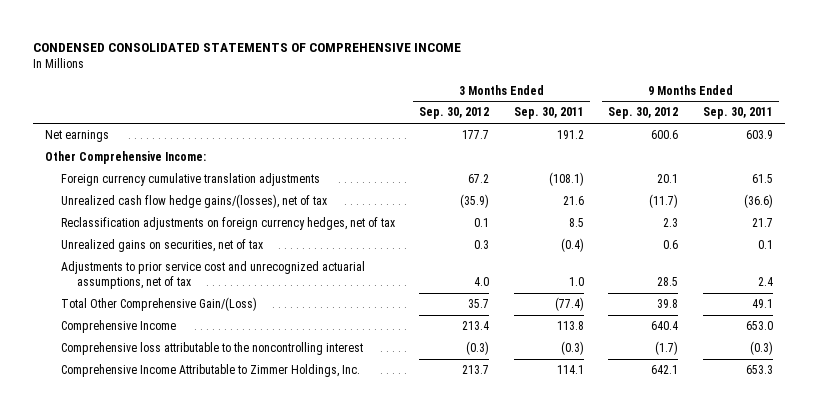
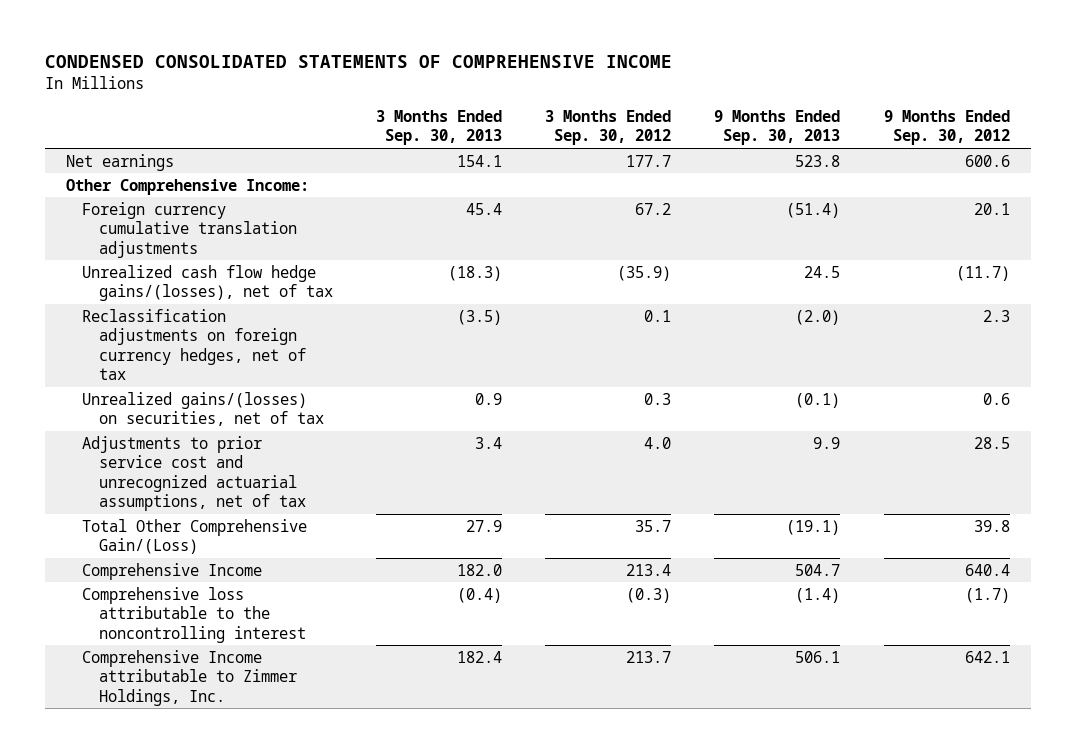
- | 3 Months Ended Sep. 30, 2012 | 3 Months Ended Sep. 30, 2011 | 9 Months Ended Sep. 30, 2012 | 9 Months Ended Sep. 30, 2011
+ | 3 Months Ended Sep. 30, 2013 | 3 Months Ended Sep. 30, 2012 | 9 Months Ended Sep. 30, 2013 | 9 Months Ended Sep. 30, 2012
- Unrealized gains on securities, net of tax | 0.3 | (0.4) | 0.6 | 0.1
+ Unrealized gains/(losses) on securities, net of tax | 0.9 | 0.3 | (0.1) | 0.6
- Comprehensive Income Attributable to Zimmer Holdings, Inc. | 213.7 | 114.1 | 642.1 | 653.3
+ Comprehensive Income attributable to Zimmer Holdings, Inc. | 182.4 | 213.7 | 506.1 | 642.1

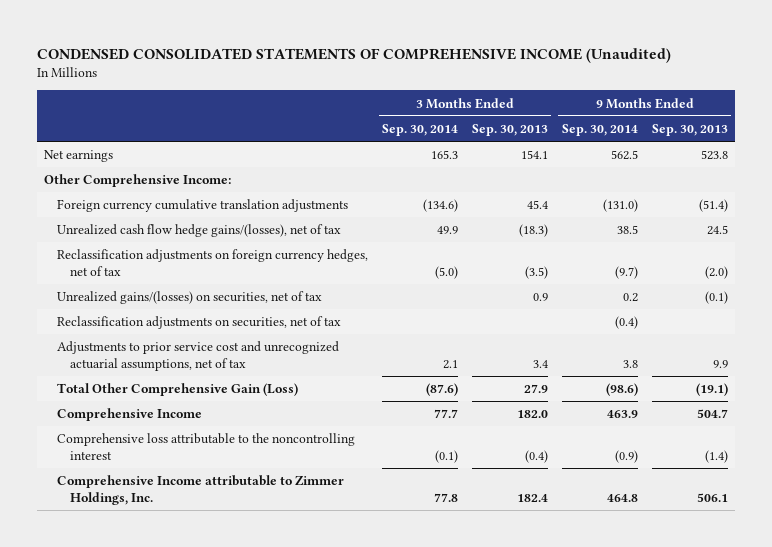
- CONDENSED CONSOLIDATED STATEMENTS OF COMPREHENSIVE INCOME
+ CONDENSED CONSOLIDATED STATEMENTS OF COMPREHENSIVE INCOME (Unaudited)
- | 3 Months Ended Sep. 30, 2013 | 3 Months Ended Sep. 30, 2012 | 9 Months Ended Sep. 30, 2013 | 9 Months Ended Sep. 30, 2012
+ | 3 Months Ended Sep. 30, 2014 | 3 Months Ended Sep. 30, 2013 | 9 Months Ended Sep. 30, 2014 | 9 Months Ended Sep. 30, 2013
+ Reclassification adjustments on securities, net of tax | | | (0.4) |
- Total Other Comprehensive Gain/(Loss) | 27.9 | 35.7 | (19.1) | 39.8
+ Total Other Comprehensive Gain (Loss) | (87.6) | 27.9 | (98.6) | (19.1)

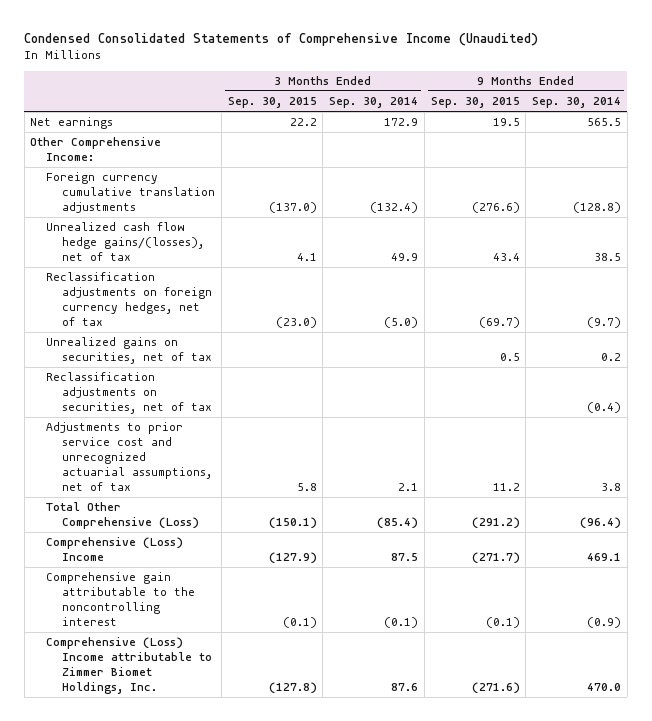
- CONDENSED CONSOLIDATED STATEMENTS OF COMPREHENSIVE INCOME (Unaudited)
+ Condensed Consolidated Statements of Comprehensive Income (Unaudited)
- | 3 Months Ended Sep. 30, 2014 | 3 Months Ended Sep. 30, 2013 | 9 Months Ended Sep. 30, 2014 | 9 Months Ended Sep. 30, 2013
+ | 3 Months Ended Sep. 30, 2015 | 3 Months Ended Sep. 30, 2014 | 9 Months Ended Sep. 30, 2015 | 9 Months Ended Sep. 30, 2014
- Net earnings | 165.3 | 154.1 | 562.5 | 523.8
+ Net earnings | 22.2 | 172.9 | 19.5 | 565.5
- Foreign currency cumulative translation adjustments | (134.6) | 45.4 | (131.0) | (51.4)
+ Foreign currency cumulative translation adjustments | (137.0) | (132.4) | (276.6) | (128.8)
- Unrealized gains/(losses) on securities, net of tax | | 0.9 | 0.2 | (0.1)
+ Unrealized gains on securities, net of tax | | | 0.5 | 0.2
- Total Other Comprehensive Gain (Loss) | (87.6) | 27.9 | (98.6) | (19.1)
- Comprehensive Income | 77.7 | 182.0 | 463.9 | 504.7
- Comprehensive loss attributable to the noncontrolling interest | (0.1) | (0.4) | (0.9) | (1.4)
- Comprehensive Income attributable to Zimmer Holdings, Inc. | 77.8 | 182.4 | 464.8 | 506.1
+ Total Other Comprehensive (Loss) | (150.1) | (85.4) | (291.2) | (96.4)
+ Comprehensive (Loss) Income | (127.9) | 87.5 | (271.7) | 469.1
+ Comprehensive gain attributable to the noncontrolling interest | (0.1) | (0.1) | (0.1) | (0.9)
+ Comprehensive (Loss) Income attributable to Zimmer Biomet Holdings, Inc. | (127.8) | 87.6 | (271.6) | 470.0

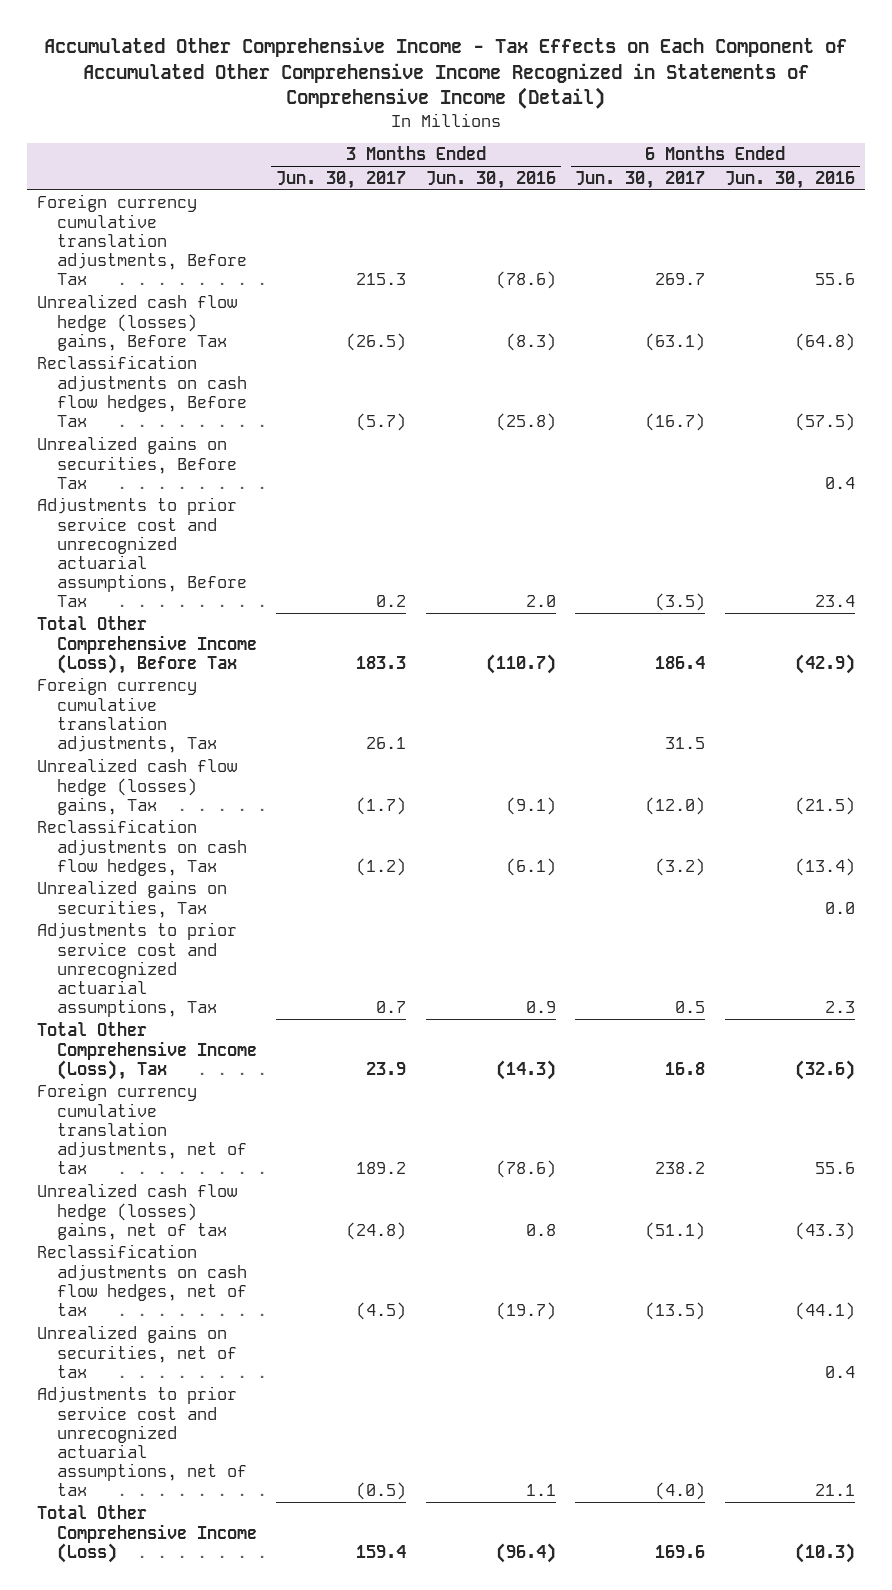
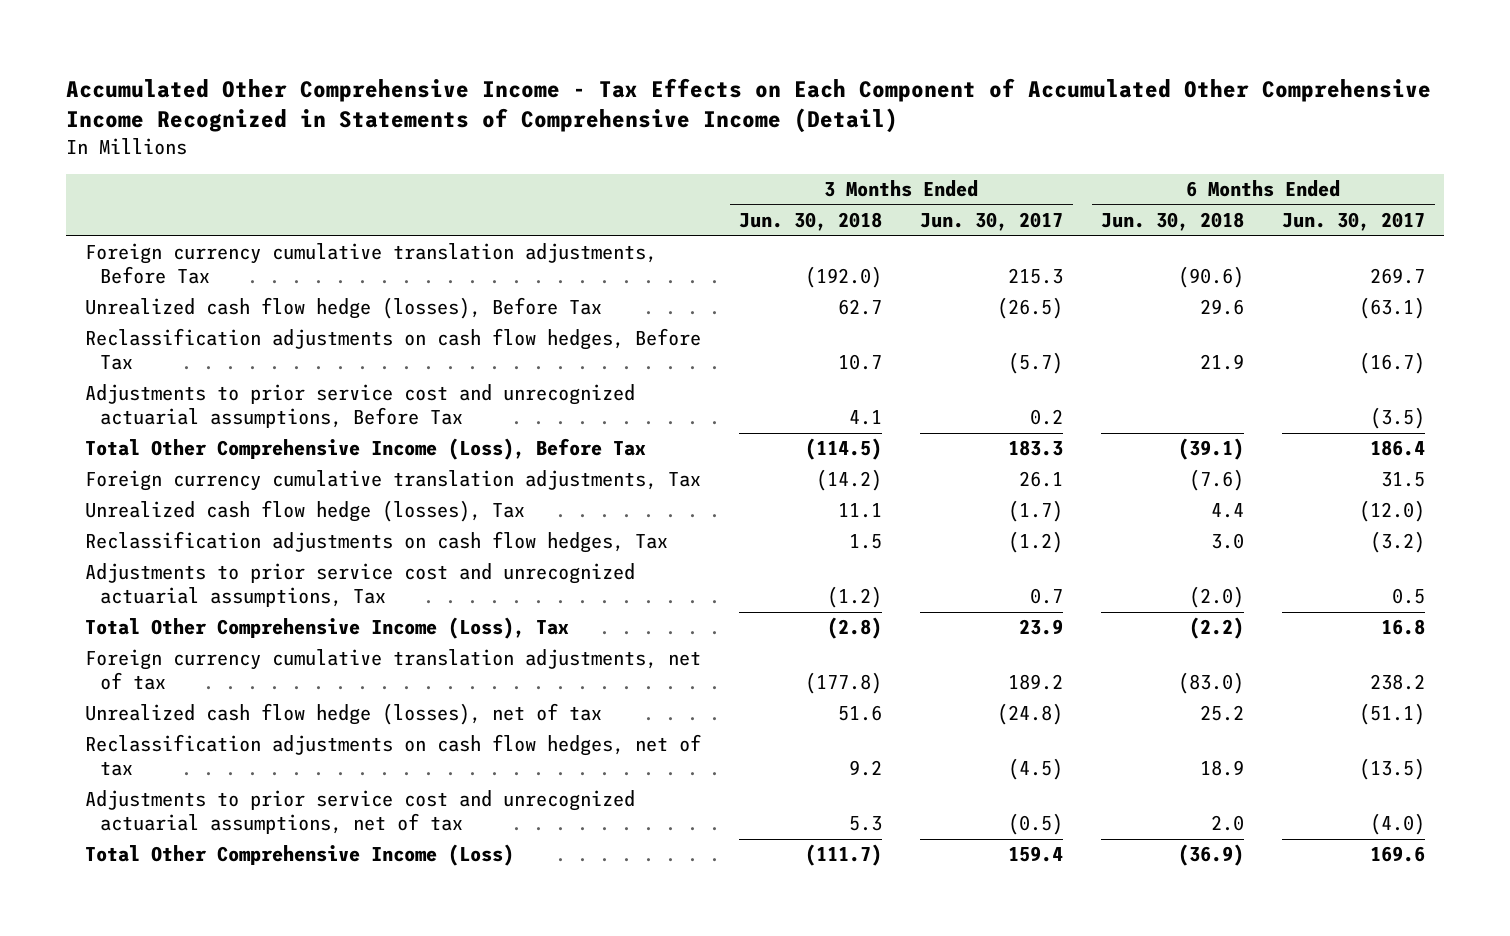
- | 3 Months Ended Jun. 30, 2017 | 3 Months Ended Jun. 30, 2016 | 6 Months Ended Jun. 30, 2017 | 6 Months Ended Jun. 30, 2016
+ | 3 Months Ended Jun. 30, 2018 | 3 Months Ended Jun. 30, 2017 | 6 Months Ended Jun. 30, 2018 | 6 Months Ended Jun. 30, 2017
- Unrealized cash flow hedge (losses) gains, Before Tax | (26.5) | (8.3) | (63.1) | (64.8)
+ Unrealized cash flow hedge (losses), Before Tax | 62.7 | (26.5) | 29.6 | (63.1)
- Unrealized gains on securities, Before Tax | | | | 0.4
- Unrealized cash flow hedge (losses) gains, Tax | (1.7) | (9.1) | (12.0) | (21.5)
+ Unrealized cash flow hedge (losses), Tax | 11.1 | (1.7) | 4.4 | (12.0)
- Unrealized gains on securities, Tax | | | | 0.0
- Unrealized cash flow hedge (losses) gains, net of tax | (24.8) | 0.8 | (51.1) | (43.3)
+ Unrealized cash flow hedge (losses), net of tax | 51.6 | (24.8) | 25.2 | (51.1)
- Unrealized gains on securities, net of tax | | | | 0.4

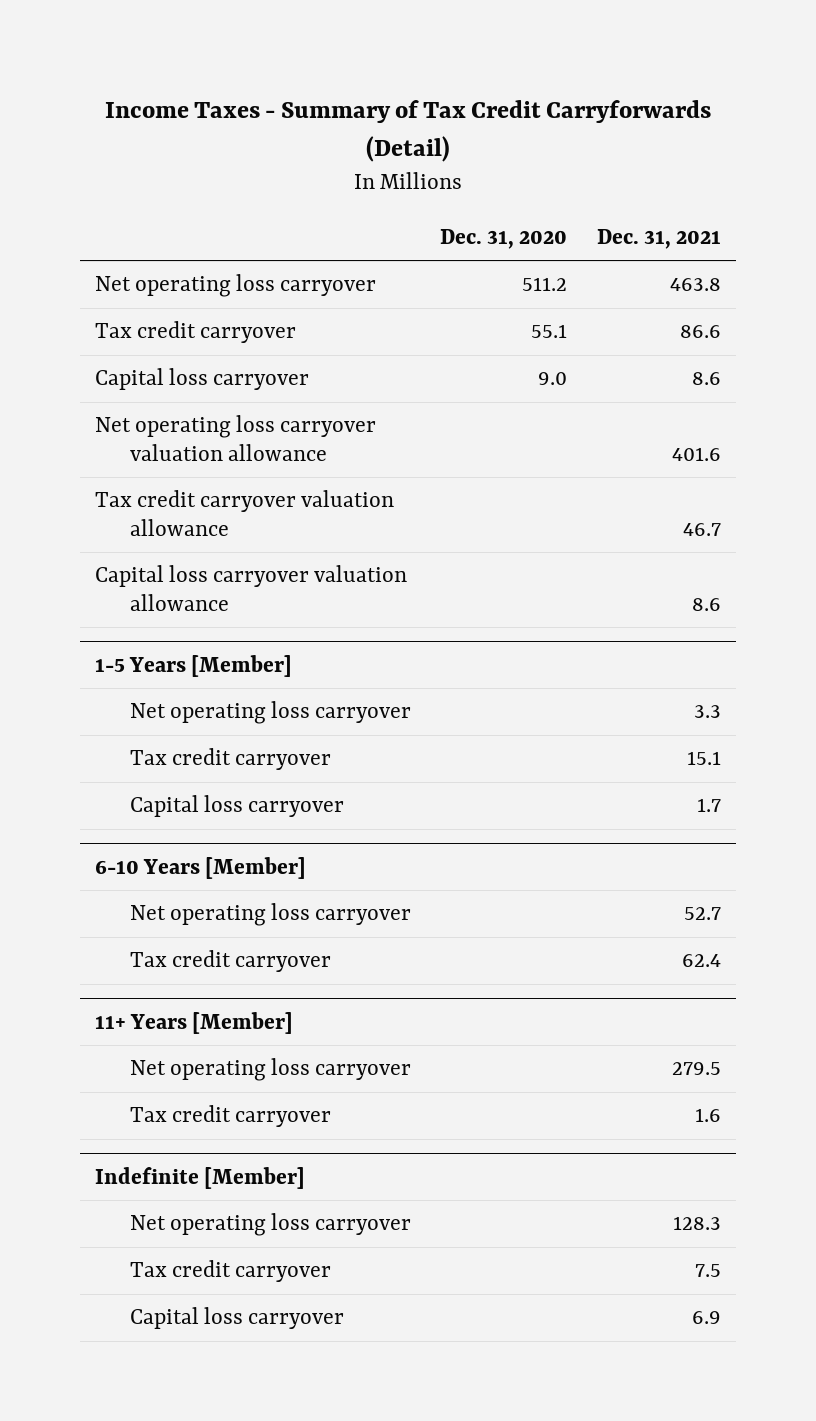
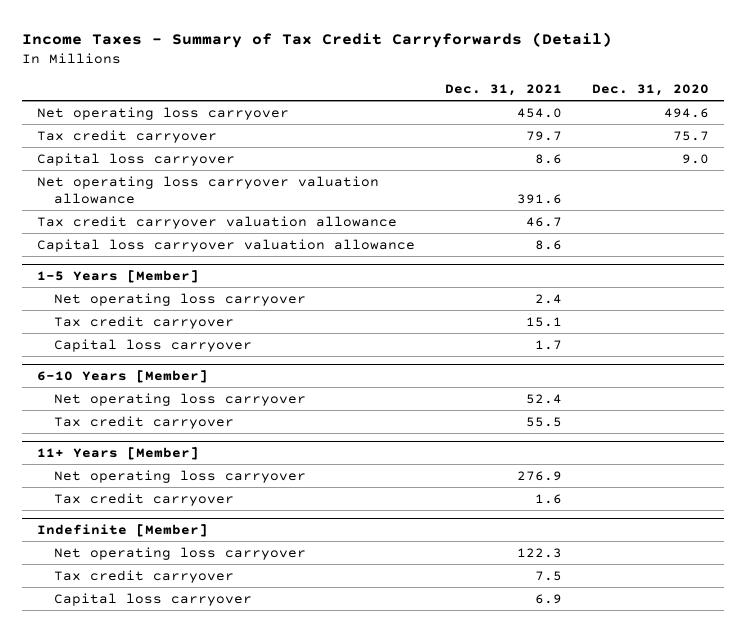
- | Dec. 31, 2020 | Dec. 31, 2021
+ | Dec. 31, 2021 | Dec. 31, 2020
- Net operating loss carryover | 511.2 | 463.8
- Tax credit carryover | 55.1 | 86.6
+ Net operating loss carryover | 454.0 | 494.6
+ Tax credit carryover | 79.7 | 75.7
- Net operating loss carryover valuation allowance | | 401.6
+ Net operating loss carryover valuation allowance | 391.6 |
@ 1-5 Years [Member]
- Net operating loss carryover | | 3.3
+ Net operating loss carryover | 2.4 |
@ 6-10 Years [Member]
- Net operating loss carryover | | 52.7
- Tax credit carryover | | 62.4
+ Net operating loss carryover | 52.4 |
+ Tax credit carryover | 55.5 |
@ 11+ Years [Member]
- Net operating loss carryover | | 279.5
+ Net operating loss carryover | 276.9 |
@ Indefinite [Member]
- Net operating loss carryover | | 128.3
+ Net operating loss carryover | 122.3 |

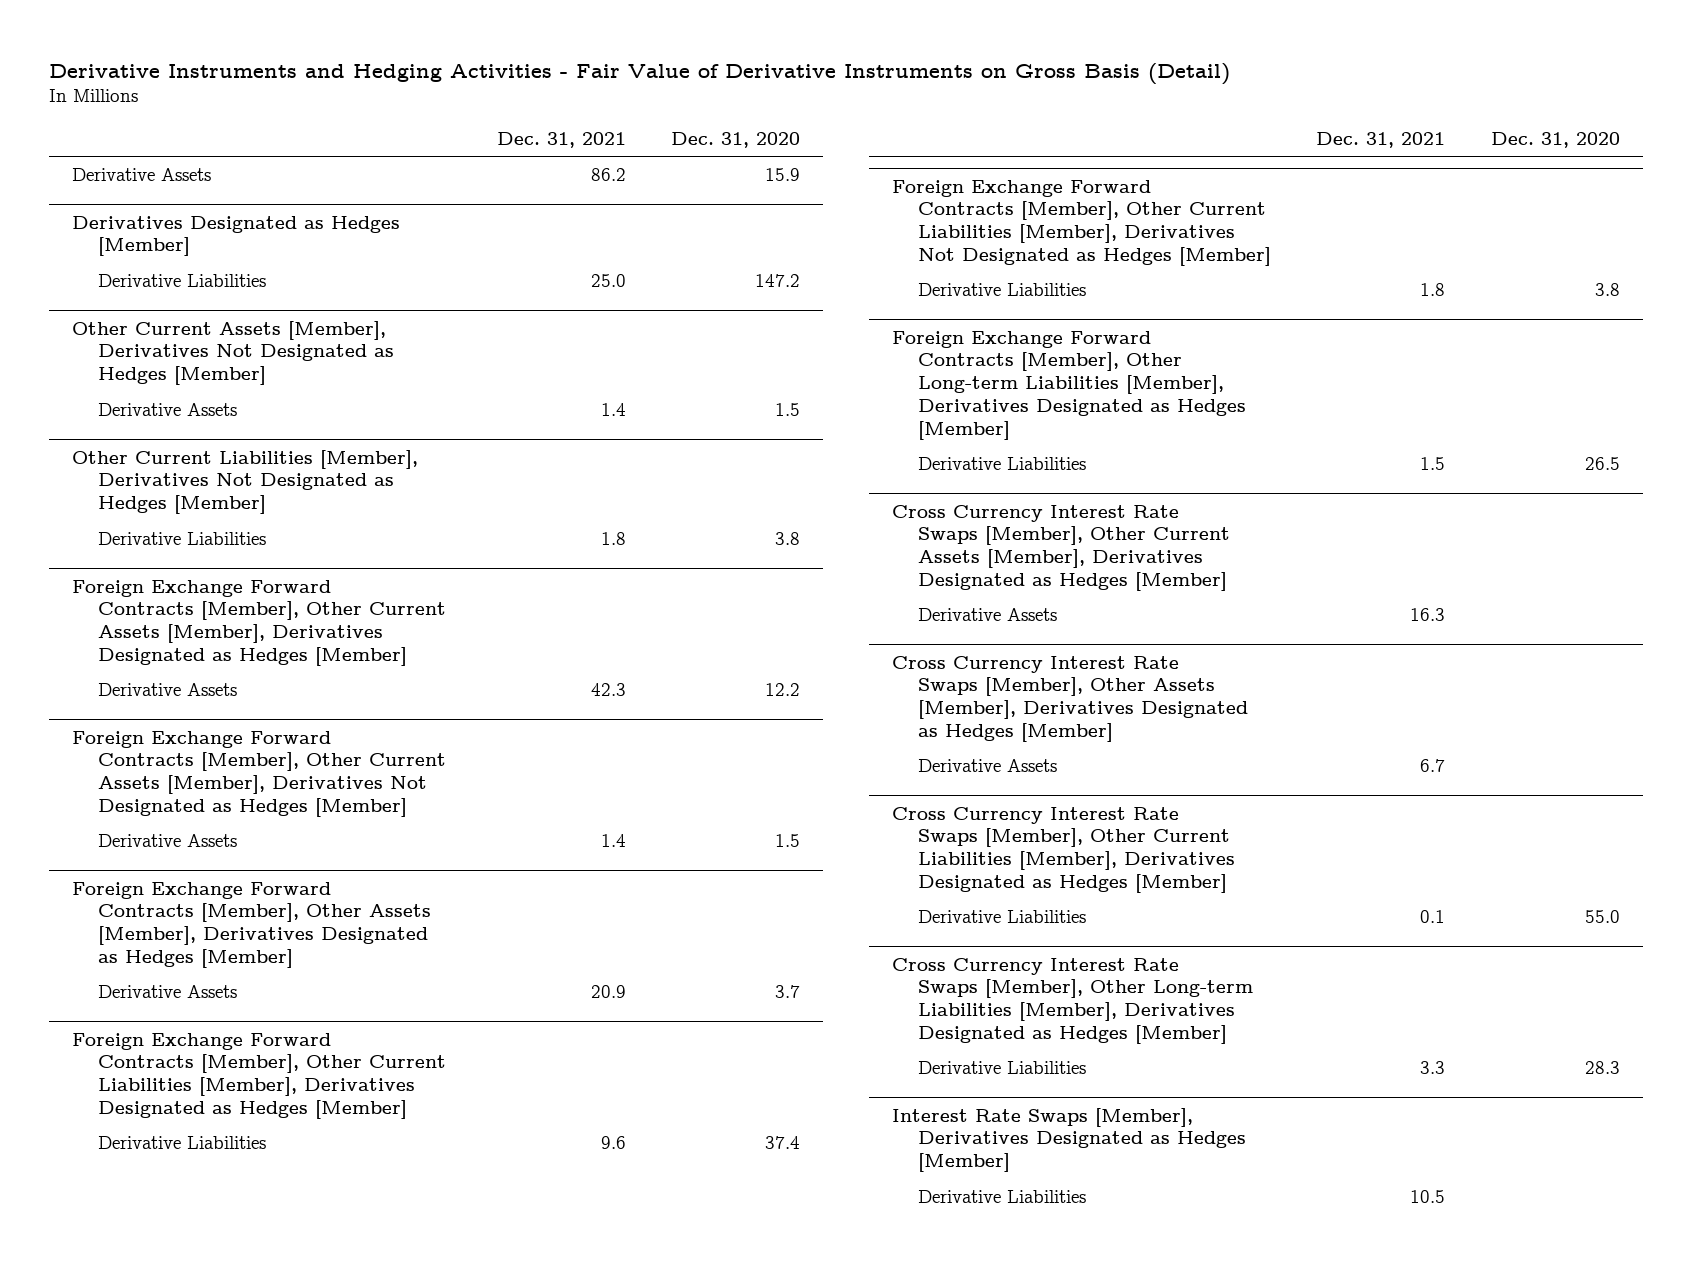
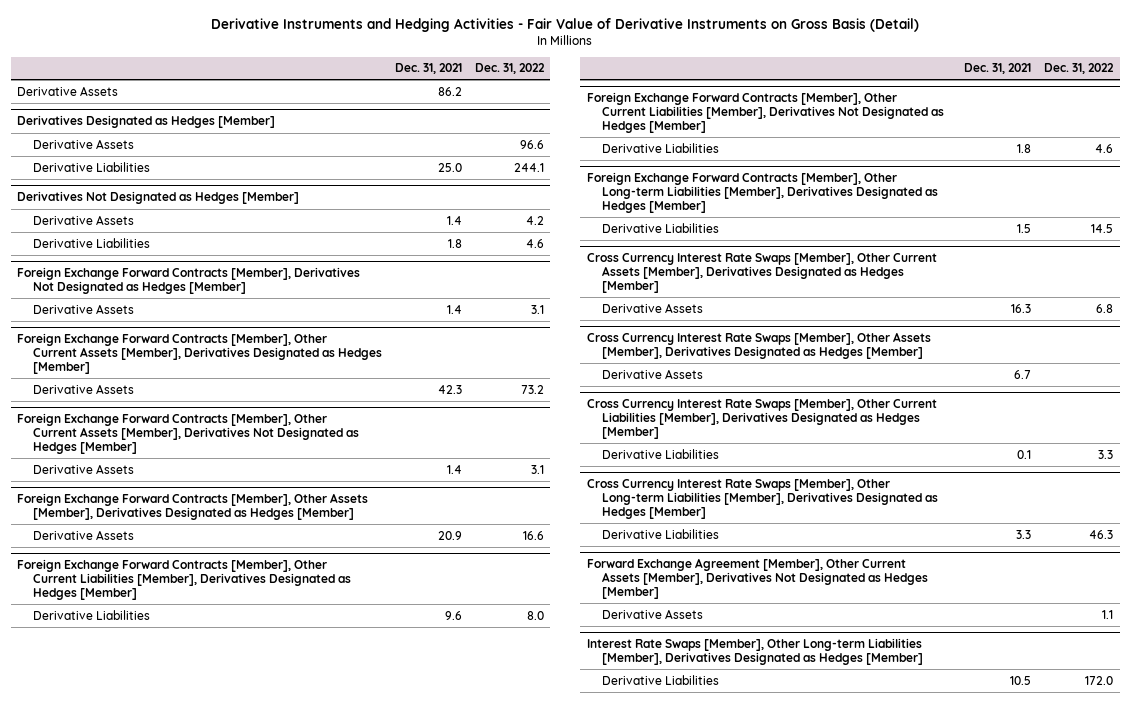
- | Dec. 31, 2021 | Dec. 31, 2020
+ | Dec. 31, 2021 | Dec. 31, 2022
@ Derivatives Designated as Hedges [Member]
+ Derivative Assets | | 96.6
- Other Current Assets [Member], Derivatives Not Designated as Hedges [Member]
+ Derivatives Not Designated as Hedges [Member]
- Other Current Liabilities [Member], Derivatives Not Designated as Hedges [Member]
+ Foreign Exchange Forward Contracts [Member], Derivatives Not Designated as Hedges [Member]
+ Derivative Assets | 1.4 | 3.1
- Interest Rate Swaps [Member], Derivatives Designated as Hedges [Member]
+ Forward Exchange Agreement [Member], Other Current Assets [Member], Derivatives Not Designated as Hedges [Member]
+ Derivative Assets | | 1.1
+ Interest Rate Swaps [Member], Other Long-term Liabilities [Member], Derivatives Designated as Hedges [Member]

